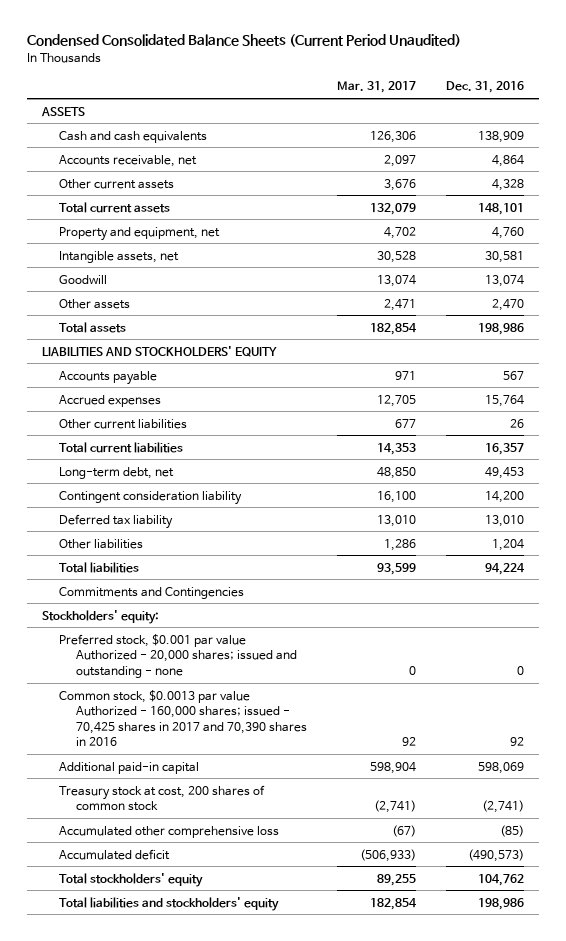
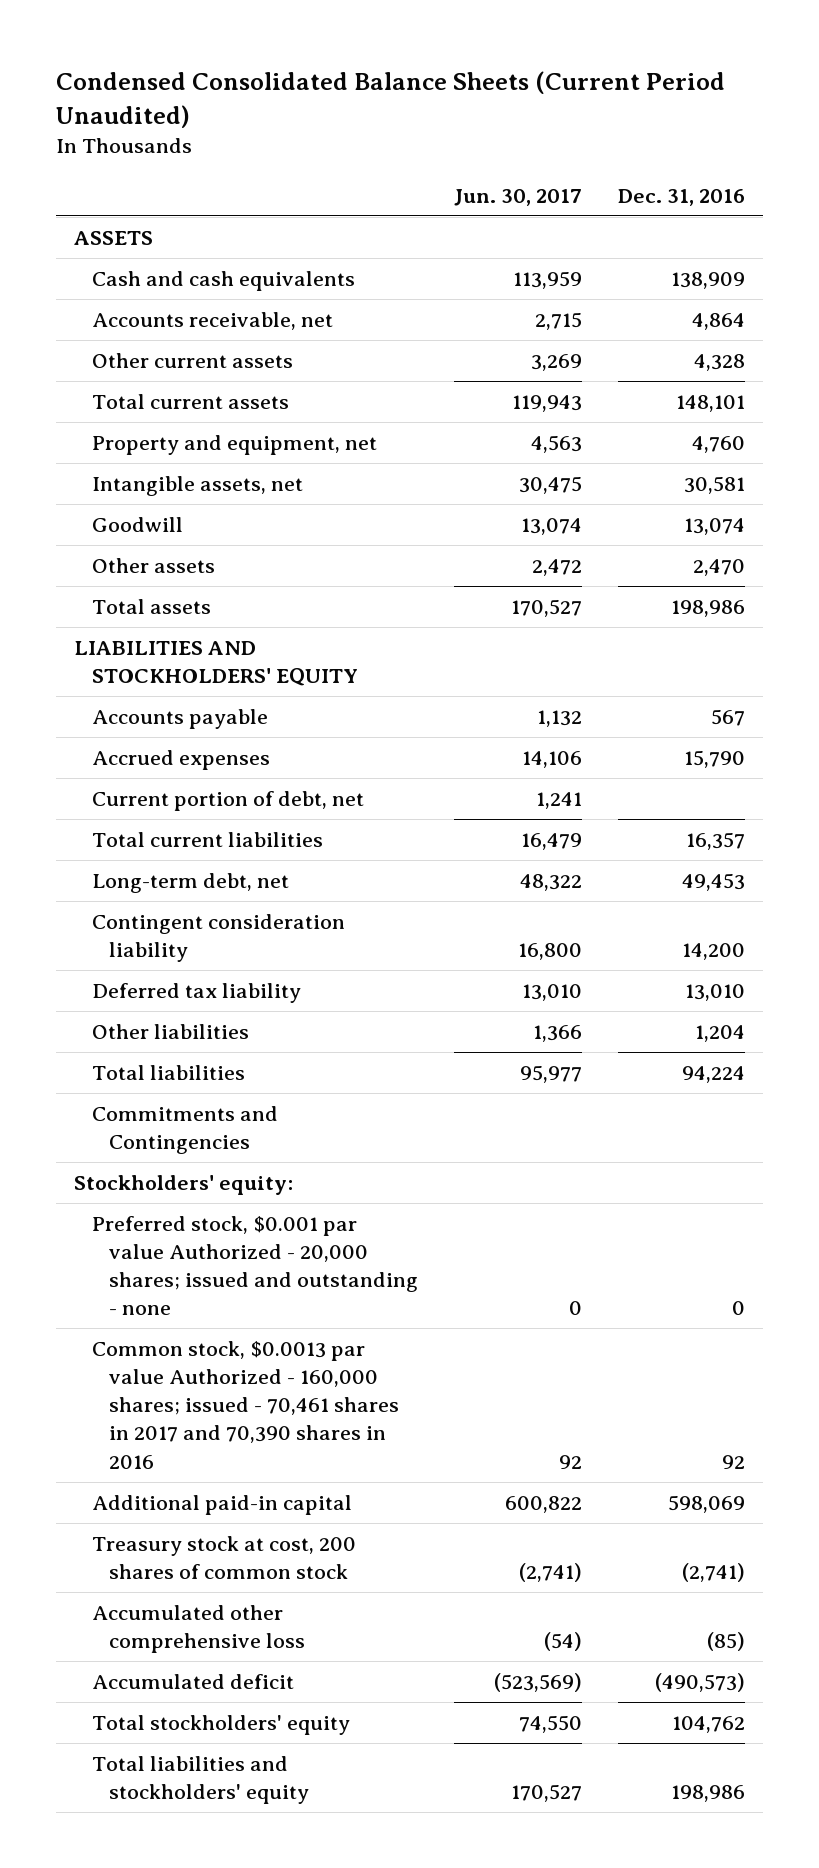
- | Mar. 31, 2017 | Dec. 31, 2016
+ | Jun. 30, 2017 | Dec. 31, 2016
- Accrued expenses | 12,705 | 15,764
- Other current liabilities | 677 | 26
+ Accrued expenses | 14,106 | 15,790
+ Current portion of debt, net | 1,241 |
- Common stock, $0.0013 par value Authorized - 160,000 shares; issued - 70,425 shares in 2017 and 70,390 shares in 2016 | 92 | 92
+ Common stock, $0.0013 par value Authorized - 160,000 shares; issued - 70,461 shares in 2017 and 70,390 shares in 2016 | 92 | 92

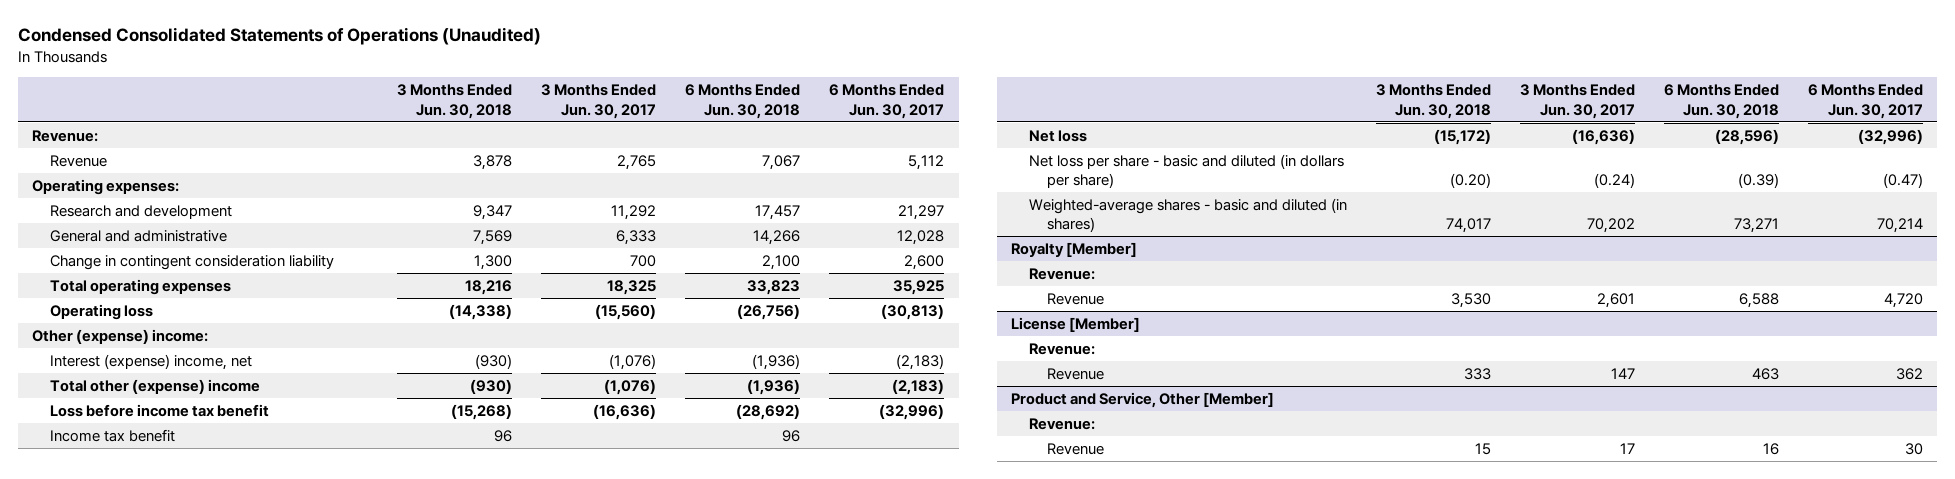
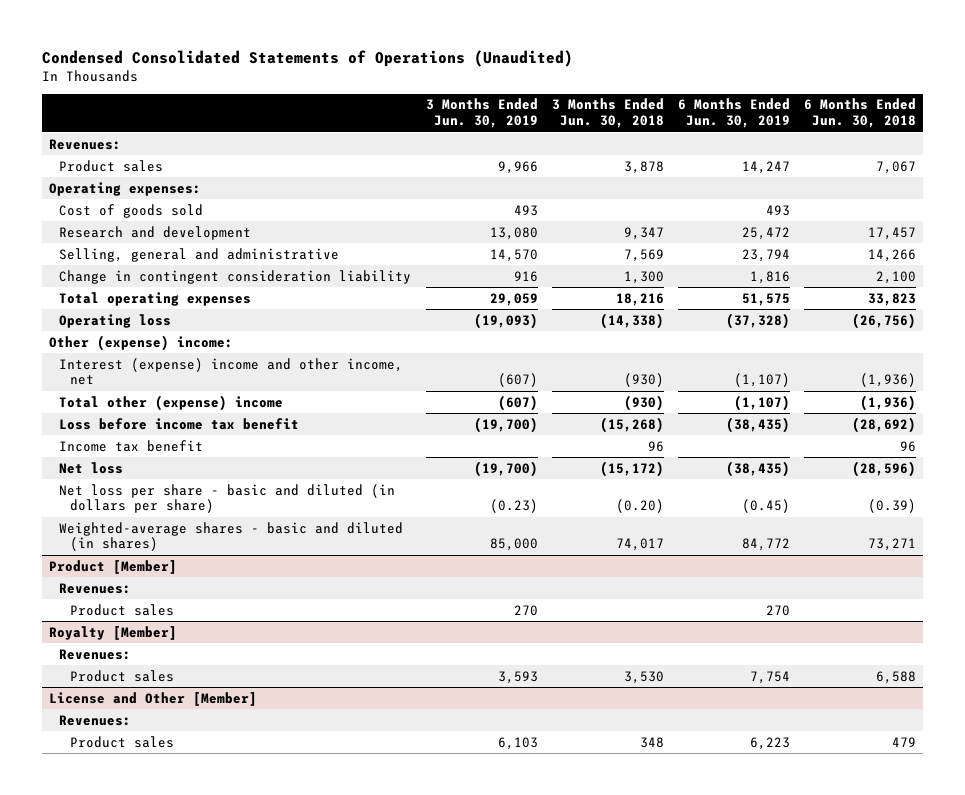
- | 3 Months Ended Jun. 30, 2018 | 3 Months Ended Jun. 30, 2017 | 6 Months Ended Jun. 30, 2018 | 6 Months Ended Jun. 30, 2017
+ | 3 Months Ended Jun. 30, 2019 | 3 Months Ended Jun. 30, 2018 | 6 Months Ended Jun. 30, 2019 | 6 Months Ended Jun. 30, 2018
- Revenue:
- Revenue | 3,878 | 2,765 | 7,067 | 5,112
+ Revenues:
+ Product sales | 9,966 | 3,878 | 14,247 | 7,067
+ Cost of goods sold | 493 | | 493 |
- General and administrative | 7,569 | 6,333 | 14,266 | 12,028
+ Selling, general and administrative | 14,570 | 7,569 | 23,794 | 14,266
- Interest (expense) income, net | (930) | (1,076) | (1,936) | (2,183)
+ Interest (expense) income and other income, net | (607) | (930) | (1,107) | (1,936)
+ Product [Member]
+ Revenues:
+ Product sales | 270 | | 270 |
@ Royalty [Member]
- Revenue:
- Revenue | 3,530 | 2,601 | 6,588 | 4,720
- License [Member]
- Revenue:
- Revenue | 333 | 147 | 463 | 362
- Product and Service, Other [Member]
- Revenue:
- Revenue | 15 | 17 | 16 | 30
@ Royalty [Member]
+ Revenues:
+ Product sales | 3,593 | 3,530 | 7,754 | 6,588
+ License and Other [Member]
+ Revenues:
+ Product sales | 6,103 | 348 | 6,223 | 479

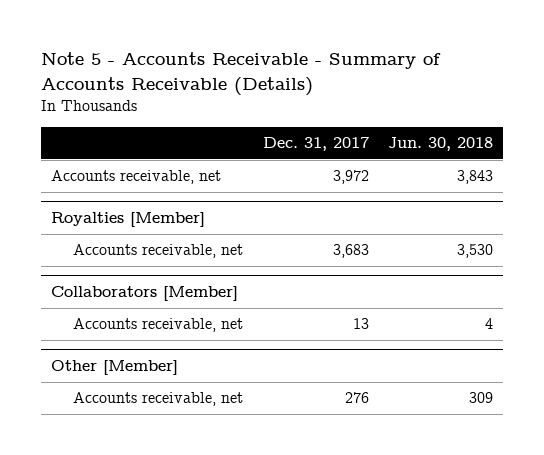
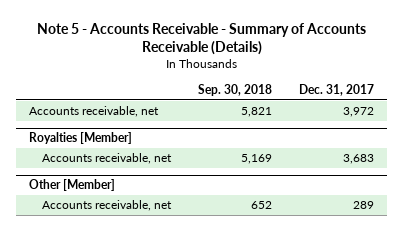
- | Dec. 31, 2017 | Jun. 30, 2018
+ | Sep. 30, 2018 | Dec. 31, 2017
- Collaborators [Member]
- Accounts receivable, net | 13 | 4
@ Other [Member]
- Accounts receivable, net | 276 | 309
+ Accounts receivable, net | 652 | 289

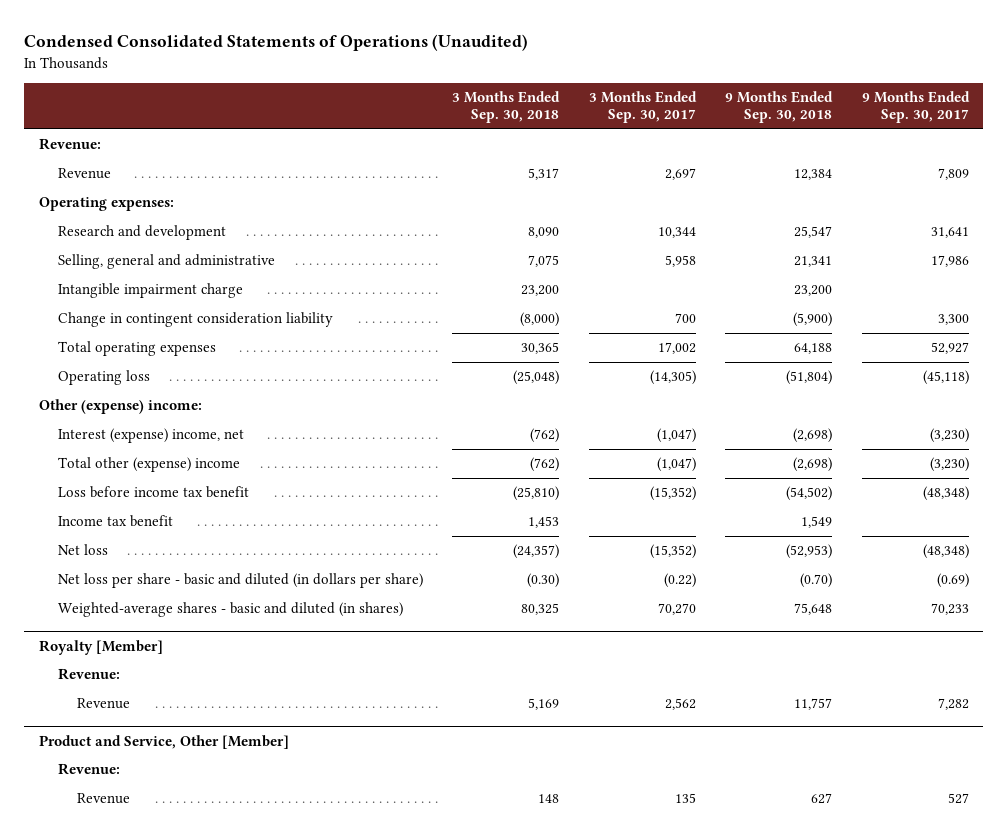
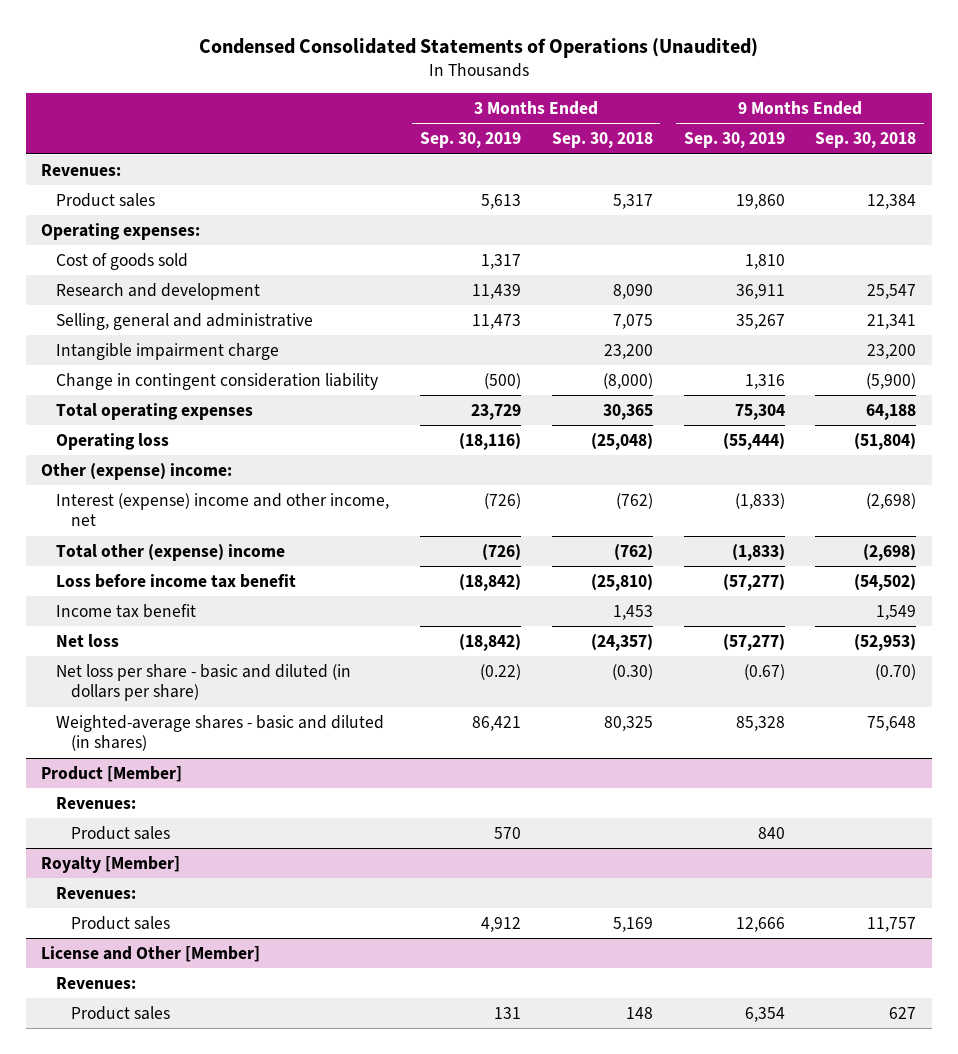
- | 3 Months Ended Sep. 30, 2018 | 3 Months Ended Sep. 30, 2017 | 9 Months Ended Sep. 30, 2018 | 9 Months Ended Sep. 30, 2017
+ | 3 Months Ended Sep. 30, 2019 | 3 Months Ended Sep. 30, 2018 | 9 Months Ended Sep. 30, 2019 | 9 Months Ended Sep. 30, 2018
- Revenue:
- Revenue | 5,317 | 2,697 | 12,384 | 7,809
+ Revenues:
+ Product sales | 5,613 | 5,317 | 19,860 | 12,384
+ Cost of goods sold | 1,317 | | 1,810 |
- Interest (expense) income, net | (762) | (1,047) | (2,698) | (3,230)
+ Interest (expense) income and other income, net | (726) | (762) | (1,833) | (2,698)
+ Product [Member]
+ Revenues:
+ Product sales | 570 | | 840 |
@ Royalty [Member]
- Revenue:
- Revenue | 5,169 | 2,562 | 11,757 | 7,282
- Product and Service, Other [Member]
- Revenue:
- Revenue | 148 | 135 | 627 | 527
@ Royalty [Member]
+ Revenues:
+ Product sales | 4,912 | 5,169 | 12,666 | 11,757
+ License and Other [Member]
+ Revenues:
+ Product sales | 131 | 148 | 6,354 | 627

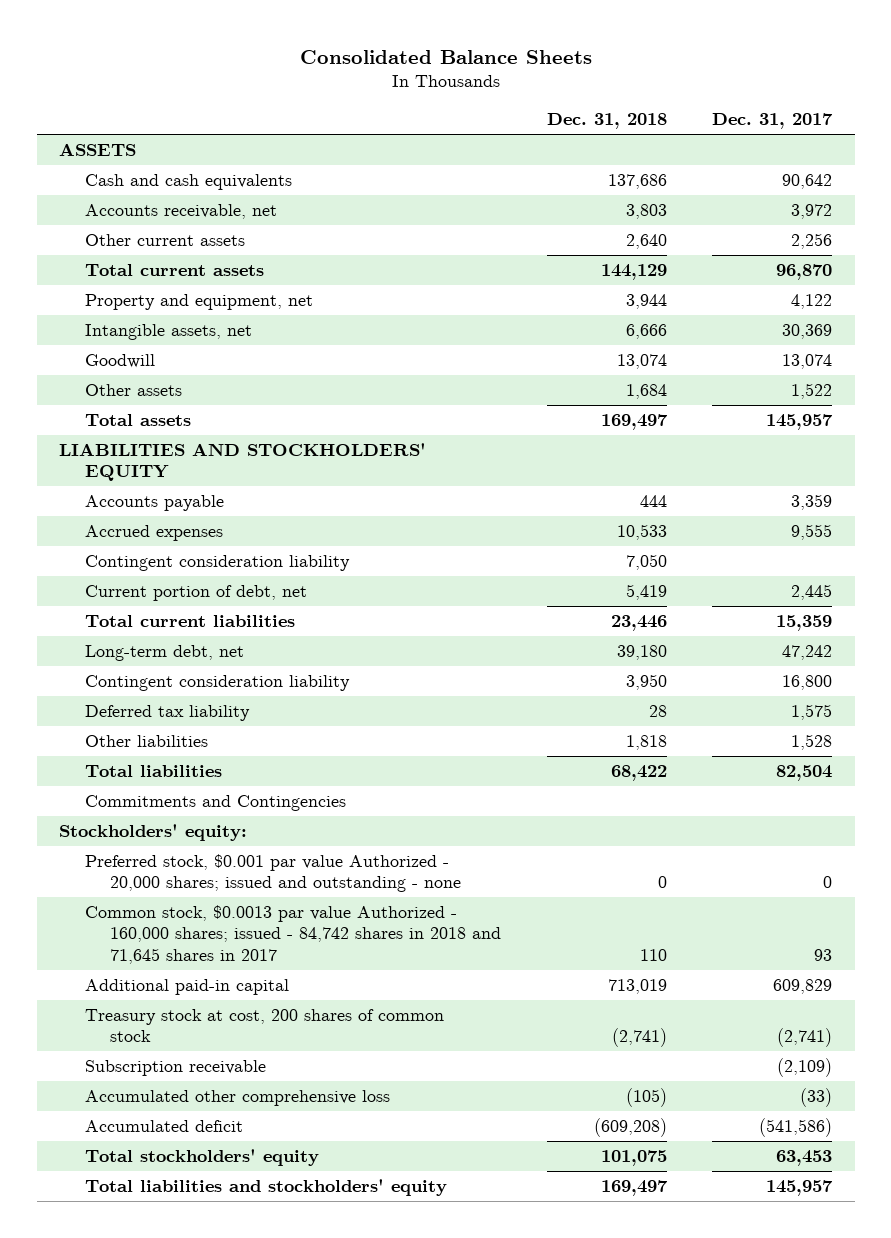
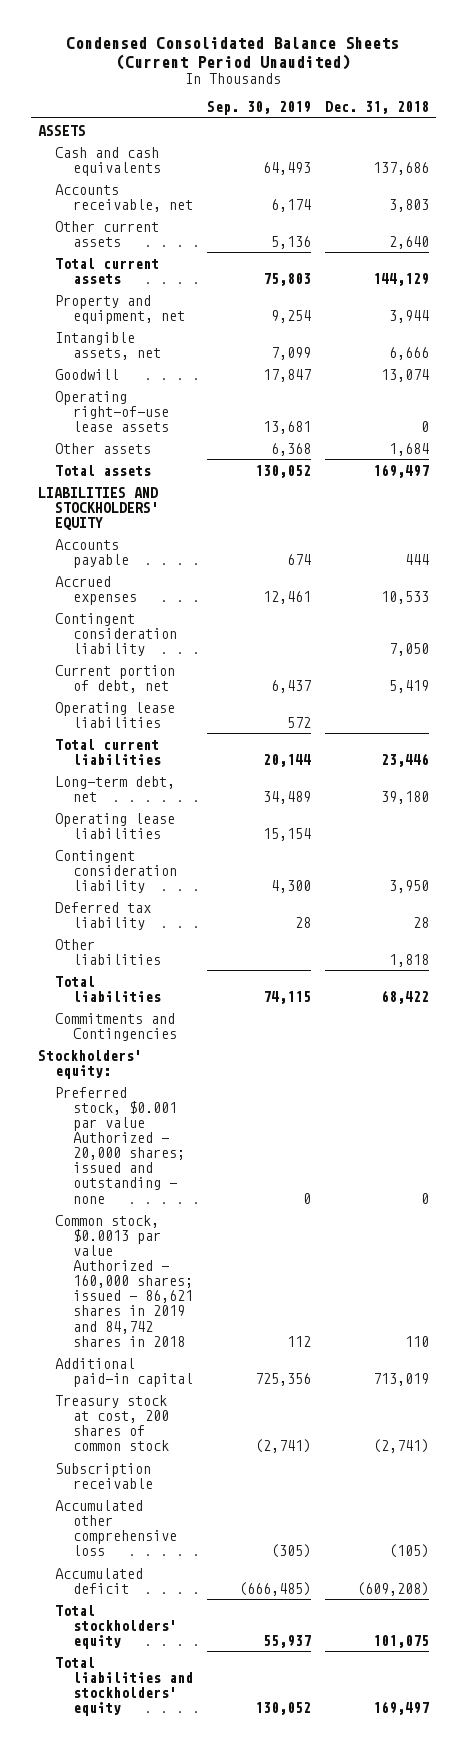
- Consolidated Balance Sheets
+ Condensed Consolidated Balance Sheets (Current Period Unaudited)
- | Dec. 31, 2018 | Dec. 31, 2017
+ | Sep. 30, 2019 | Dec. 31, 2018
+ Operating right-of-use lease assets | 13,681 | 0
+ Operating lease liabilities | 572 |
+ Operating lease liabilities | 15,154 |
- Common stock, $0.0013 par value Authorized - 160,000 shares; issued - 84,742 shares in 2018 and 71,645 shares in 2017 | 110 | 93
+ Common stock, $0.0013 par value Authorized - 160,000 shares; issued - 86,621 shares in 2019 and 84,742 shares in 2018 | 112 | 110

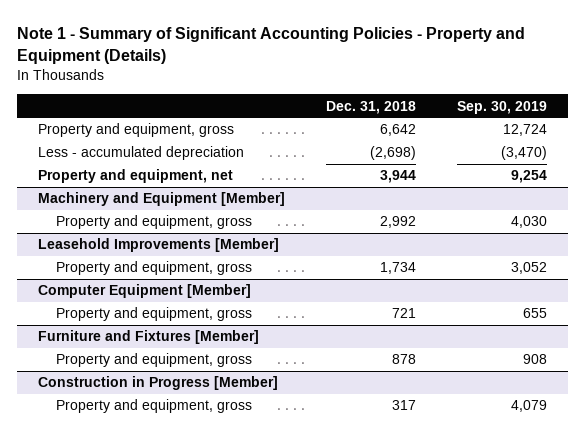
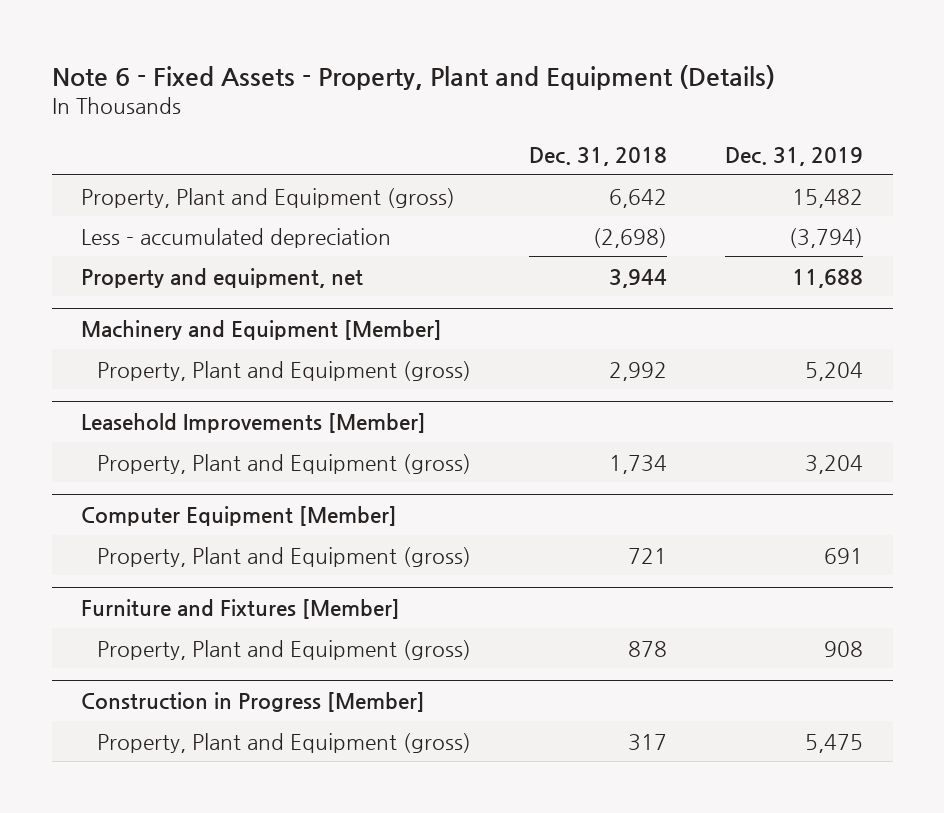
- Note 1 - Summary of Significant Accounting Policies - Property and Equipment (Details)
+ Note 6 - Fixed Assets - Property, Plant and Equipment (Details)
- | Dec. 31, 2018 | Sep. 30, 2019
+ | Dec. 31, 2018 | Dec. 31, 2019
- Property and equipment, gross | 6,642 | 12,724
+ Property, Plant and Equipment (gross) | 6,642 | 15,482
@ Machinery and Equipment [Member]
- Property and equipment, gross | 2,992 | 4,030
+ Property, Plant and Equipment (gross) | 2,992 | 5,204
@ Leasehold Improvements [Member]
- Property and equipment, gross | 1,734 | 3,052
+ Property, Plant and Equipment (gross) | 1,734 | 3,204
@ Computer Equipment [Member]
- Property and equipment, gross | 721 | 655
+ Property, Plant and Equipment (gross) | 721 | 691
@ Furniture and Fixtures [Member]
- Property and equipment, gross | 878 | 908
+ Property, Plant and Equipment (gross) | 878 | 908
@ Construction in Progress [Member]
- Property and equipment, gross | 317 | 4,079
+ Property, Plant and Equipment (gross) | 317 | 5,475

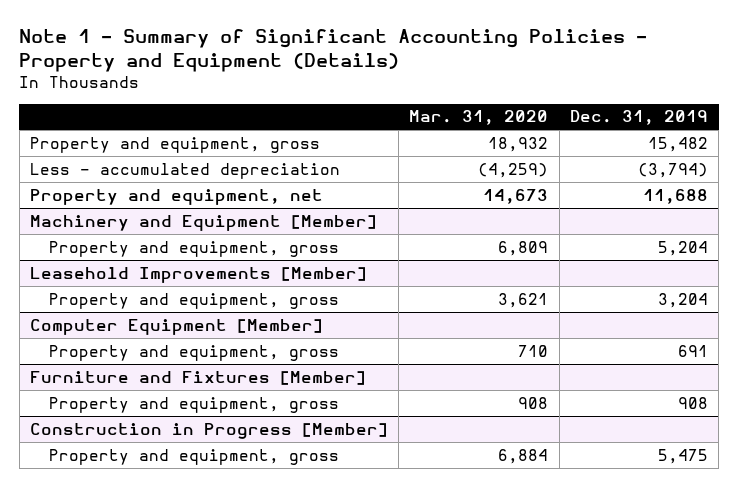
- Note 6 - Fixed Assets - Property, Plant and Equipment (Details)
+ Note 1 - Summary of Significant Accounting Policies - Property and Equipment (Details)
- | Dec. 31, 2018 | Dec. 31, 2019
+ | Mar. 31, 2020 | Dec. 31, 2019
- Property, Plant and Equipment (gross) | 6,642 | 15,482
+ Property and equipment, gross | 18,932 | 15,482
@ Machinery and Equipment [Member]
- Property, Plant and Equipment (gross) | 2,992 | 5,204
+ Property and equipment, gross | 6,809 | 5,204
@ Leasehold Improvements [Member]
- Property, Plant and Equipment (gross) | 1,734 | 3,204
+ Property and equipment, gross | 3,621 | 3,204
@ Computer Equipment [Member]
- Property, Plant and Equipment (gross) | 721 | 691
+ Property and equipment, gross | 710 | 691
@ Furniture and Fixtures [Member]
- Property, Plant and Equipment (gross) | 878 | 908
+ Property and equipment, gross | 908 | 908
@ Construction in Progress [Member]
- Property, Plant and Equipment (gross) | 317 | 5,475
+ Property and equipment, gross | 6,884 | 5,475

